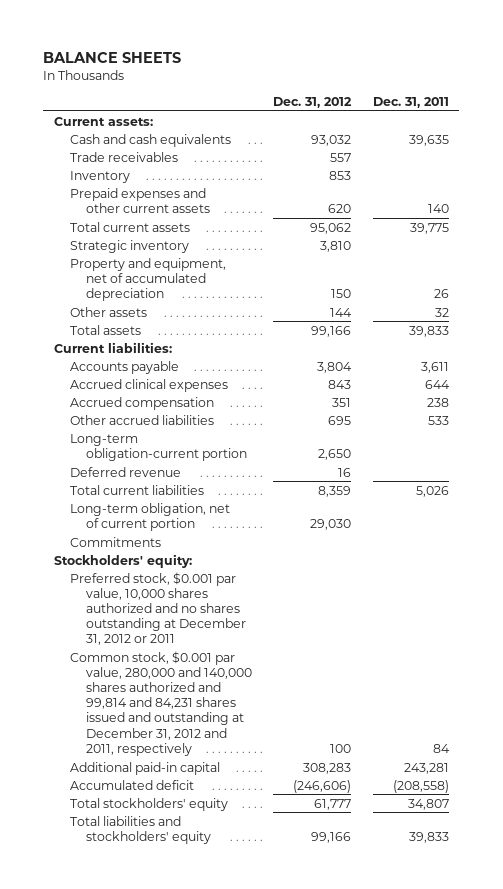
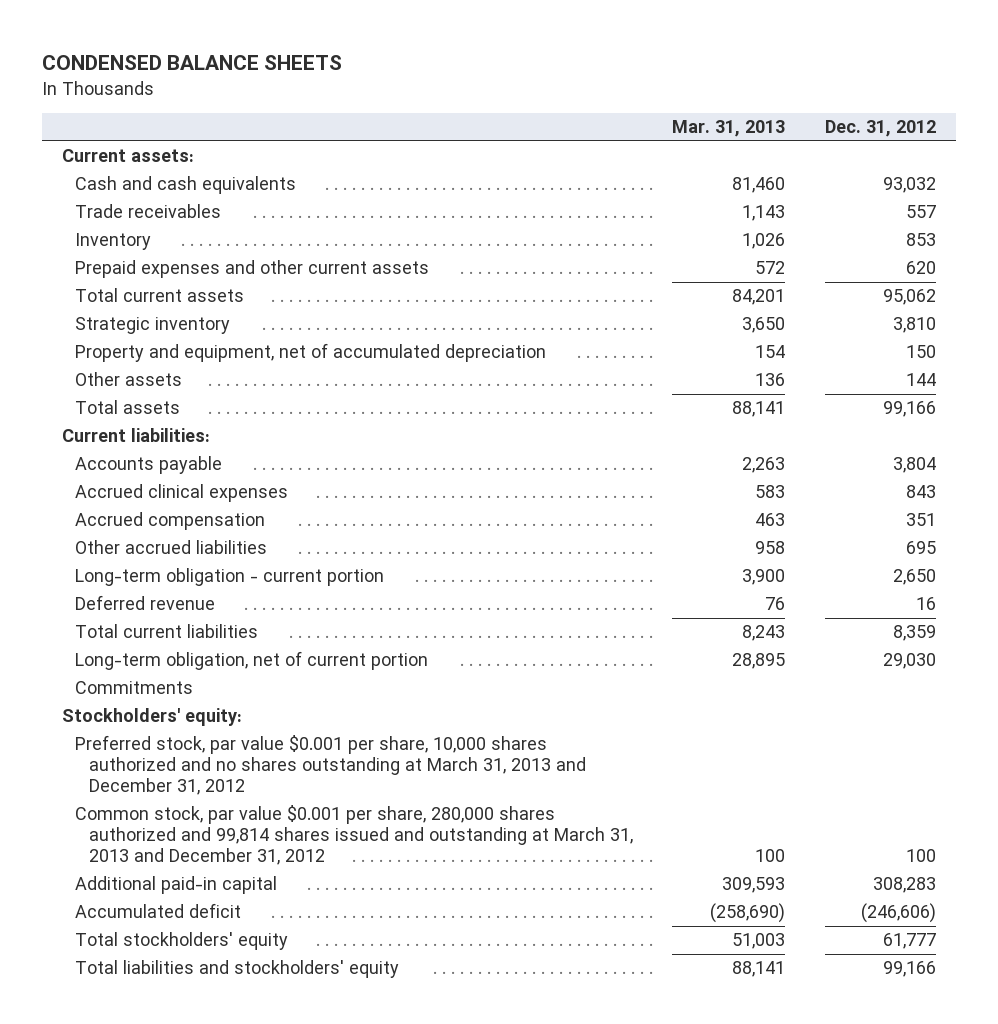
- BALANCE SHEETS
+ CONDENSED BALANCE SHEETS
- | Dec. 31, 2012 | Dec. 31, 2011
+ | Mar. 31, 2013 | Dec. 31, 2012
- Long-term obligation-current portion | 2,650 |
+ Long-term obligation - current portion | 3,900 | 2,650
- Preferred stock, $0.001 par value, 10,000 shares authorized and no shares outstanding at December 31, 2012 or 2011
- Common stock, $0.001 par value, 280,000 and 140,000 shares authorized and 99,814 and 84,231 shares issued and outstanding at December 31, 2012 and 2011, respectively | 100 | 84
+ Preferred stock, par value $0.001 per share, 10,000 shares authorized and no shares outstanding at March 31, 2013 and December 31, 2012
+ Common stock, par value $0.001 per share, 280,000 shares authorized and 99,814 shares issued and outstanding at March 31, 2013 and December 31, 2012 | 100 | 100

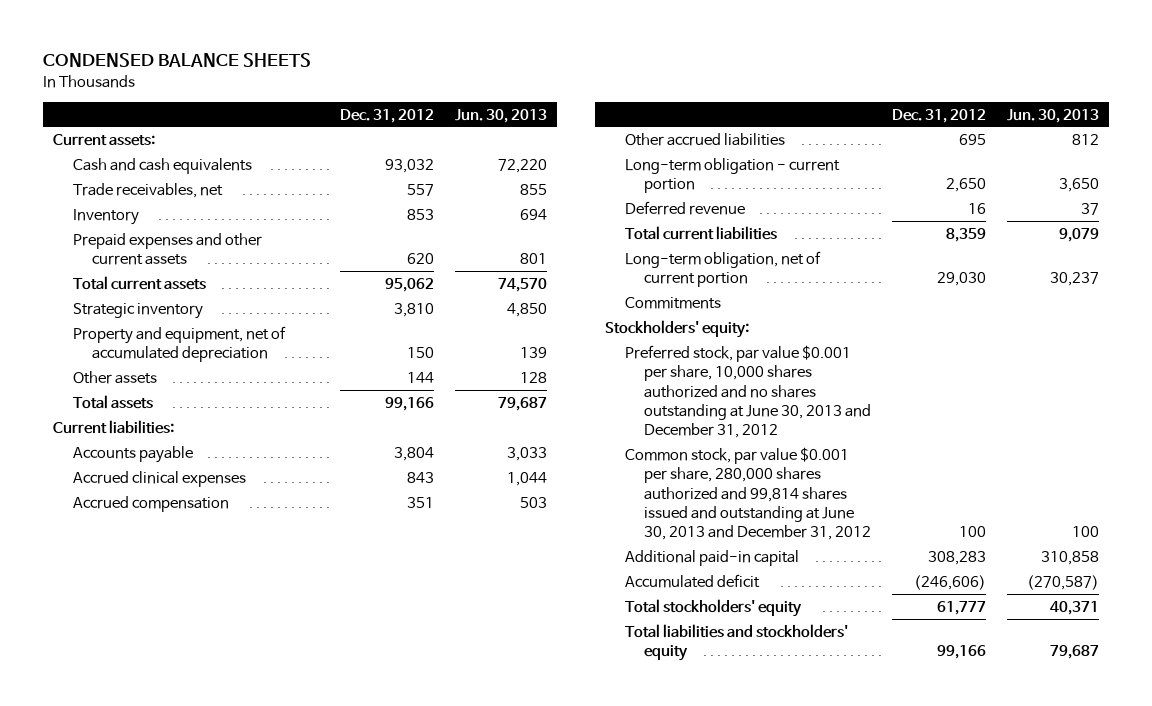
- | Mar. 31, 2013 | Dec. 31, 2012
+ | Dec. 31, 2012 | Jun. 30, 2013
- Trade receivables | 1,143 | 557
+ Trade receivables, net | 557 | 855
- Preferred stock, par value $0.001 per share, 10,000 shares authorized and no shares outstanding at March 31, 2013 and December 31, 2012
- Common stock, par value $0.001 per share, 280,000 shares authorized and 99,814 shares issued and outstanding at March 31, 2013 and December 31, 2012 | 100 | 100
+ Preferred stock, par value $0.001 per share, 10,000 shares authorized and no shares outstanding at June 30, 2013 and December 31, 2012
+ Common stock, par value $0.001 per share, 280,000 shares authorized and 99,814 shares issued and outstanding at June 30, 2013 and December 31, 2012 | 100 | 100

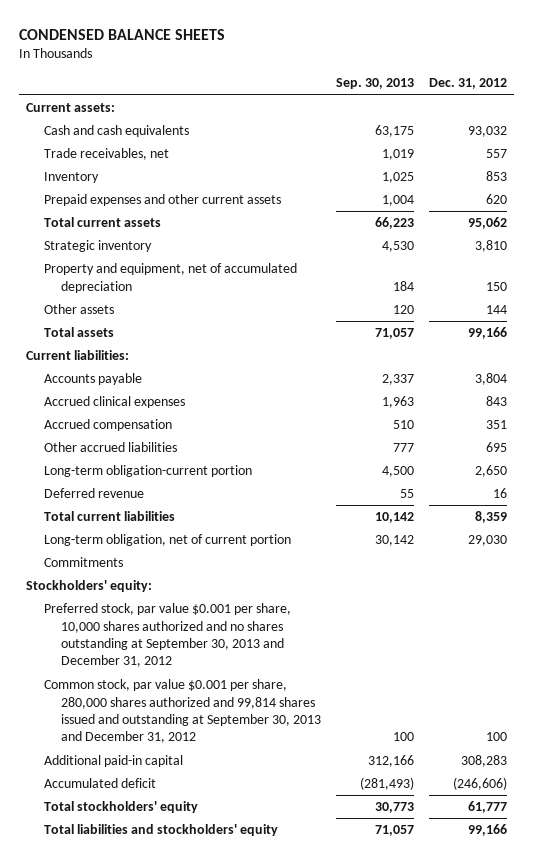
- | Dec. 31, 2012 | Jun. 30, 2013
+ | Sep. 30, 2013 | Dec. 31, 2012
- Long-term obligation - current portion | 2,650 | 3,650
+ Long-term obligation-current portion | 4,500 | 2,650
- Preferred stock, par value $0.001 per share, 10,000 shares authorized and no shares outstanding at June 30, 2013 and December 31, 2012
- Common stock, par value $0.001 per share, 280,000 shares authorized and 99,814 shares issued and outstanding at June 30, 2013 and December 31, 2012 | 100 | 100
+ Preferred stock, par value $0.001 per share, 10,000 shares authorized and no shares outstanding at September 30, 2013 and December 31, 2012
+ Common stock, par value $0.001 per share, 280,000 shares authorized and 99,814 shares issued and outstanding at September 30, 2013 and December 31, 2012 | 100 | 100

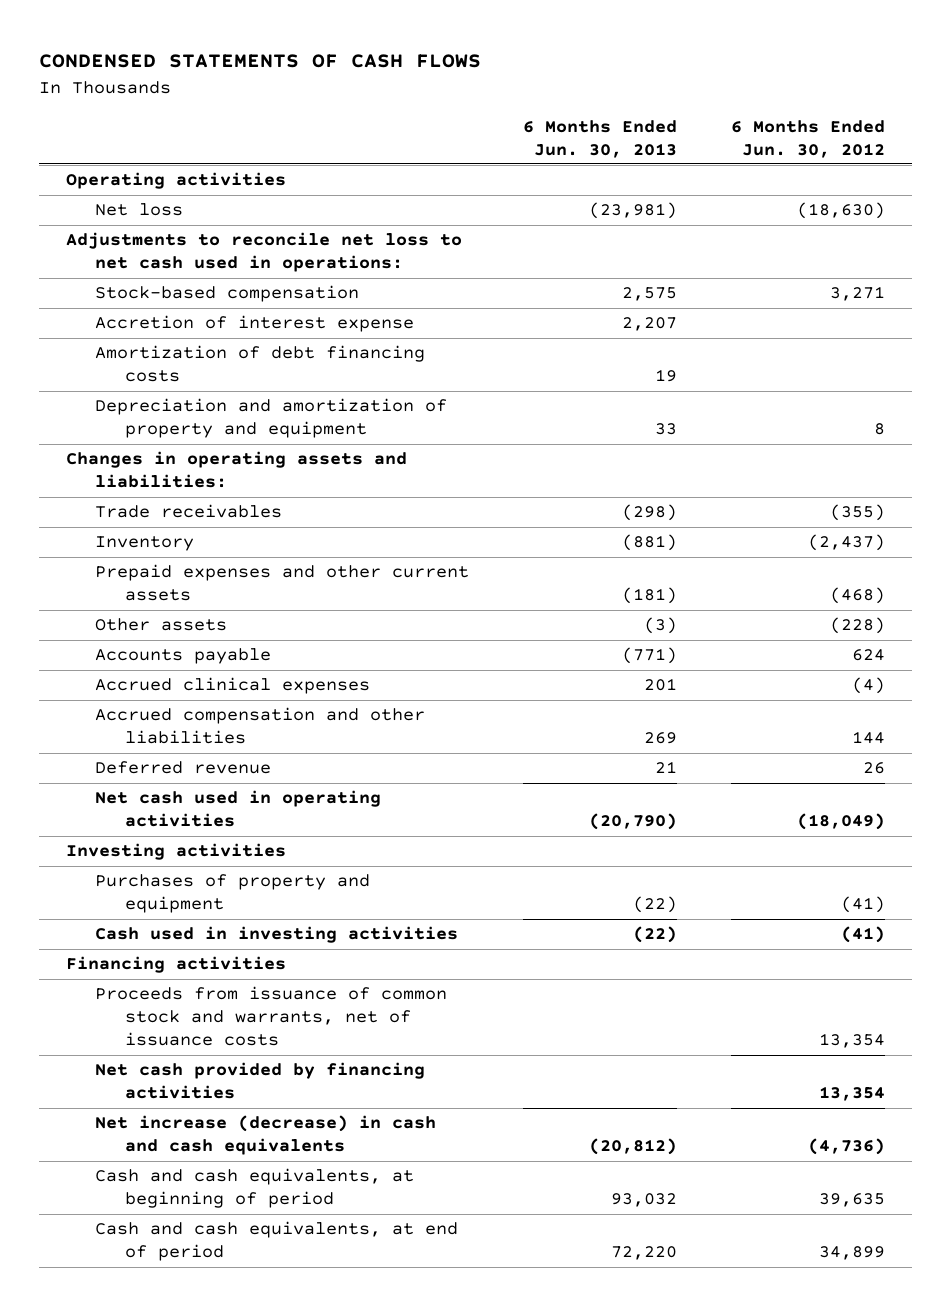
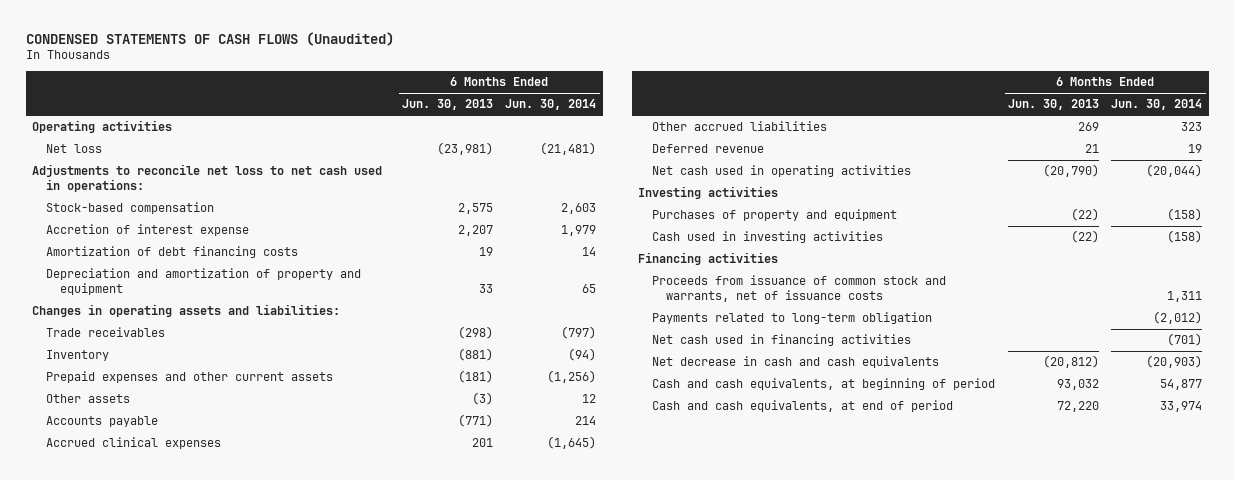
- CONDENSED STATEMENTS OF CASH FLOWS
+ CONDENSED STATEMENTS OF CASH FLOWS (Unaudited)
- | 6 Months Ended Jun. 30, 2013 | 6 Months Ended Jun. 30, 2012
+ | 6 Months Ended Jun. 30, 2013 | 6 Months Ended Jun. 30, 2014
- Accrued compensation and other liabilities | 269 | 144
+ Other accrued liabilities | 269 | 323
- Net cash provided by financing activities | | 13,354
- Net increase (decrease) in cash and cash equivalents | (20,812) | (4,736)
+ Payments related to long-term obligation | | (2,012)
+ Net cash used in financing activities | | (701)
+ Net decrease in cash and cash equivalents | (20,812) | (20,903)

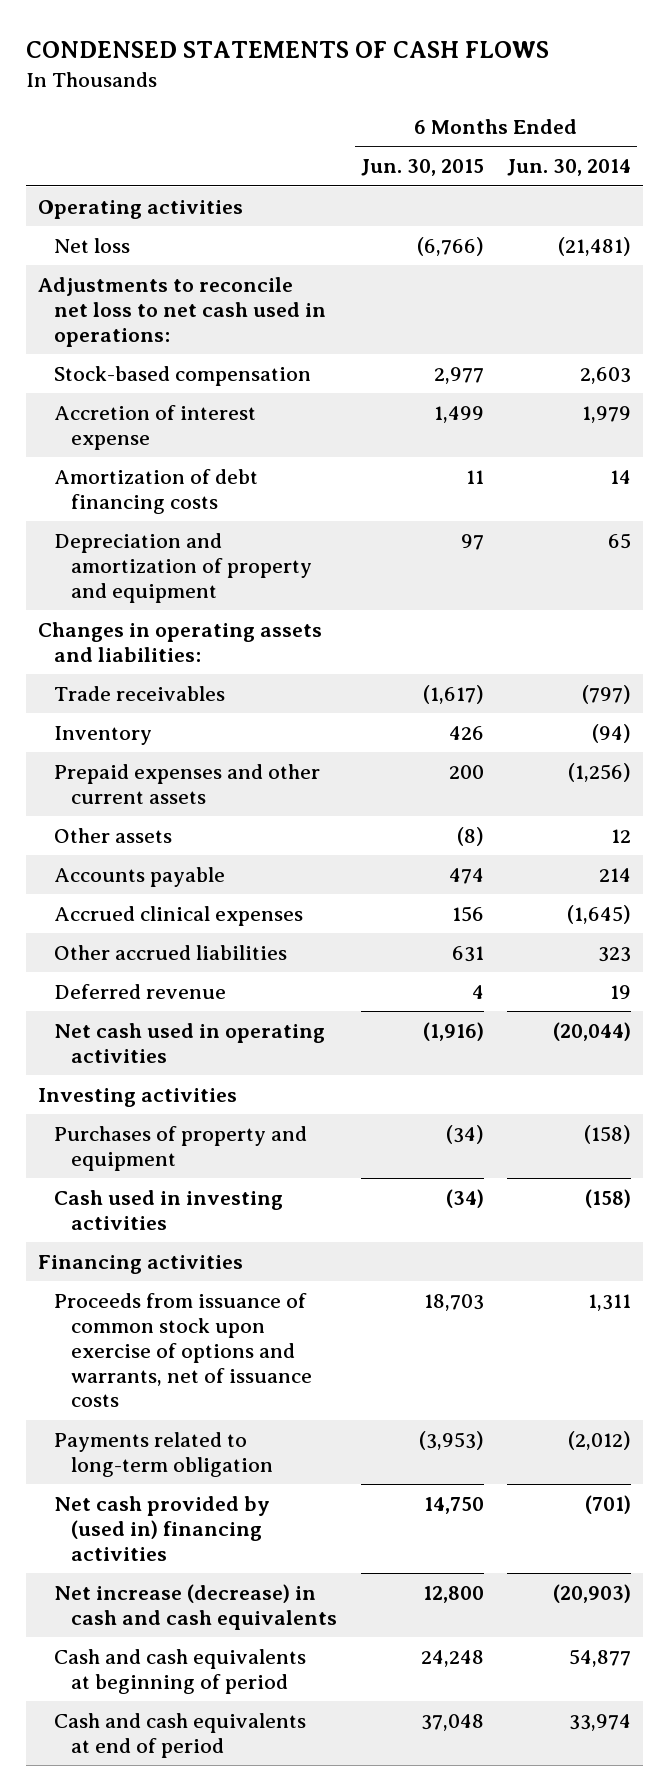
- CONDENSED STATEMENTS OF CASH FLOWS (Unaudited)
+ CONDENSED STATEMENTS OF CASH FLOWS
- | 6 Months Ended Jun. 30, 2013 | 6 Months Ended Jun. 30, 2014
+ | 6 Months Ended Jun. 30, 2015 | 6 Months Ended Jun. 30, 2014
- Proceeds from issuance of common stock and warrants, net of issuance costs | | 1,311
+ Proceeds from issuance of common stock upon exercise of options and warrants, net of issuance costs | 18,703 | 1,311
- Net cash used in financing activities | | (701)
- Net decrease in cash and cash equivalents | (20,812) | (20,903)
- Cash and cash equivalents, at beginning of period | 93,032 | 54,877
- Cash and cash equivalents, at end of period | 72,220 | 33,974
+ Net cash provided by (used in) financing activities | 14,750 | (701)
+ Net increase (decrease) in cash and cash equivalents | 12,800 | (20,903)
+ Cash and cash equivalents at beginning of period | 24,248 | 54,877
+ Cash and cash equivalents at end of period | 37,048 | 33,974

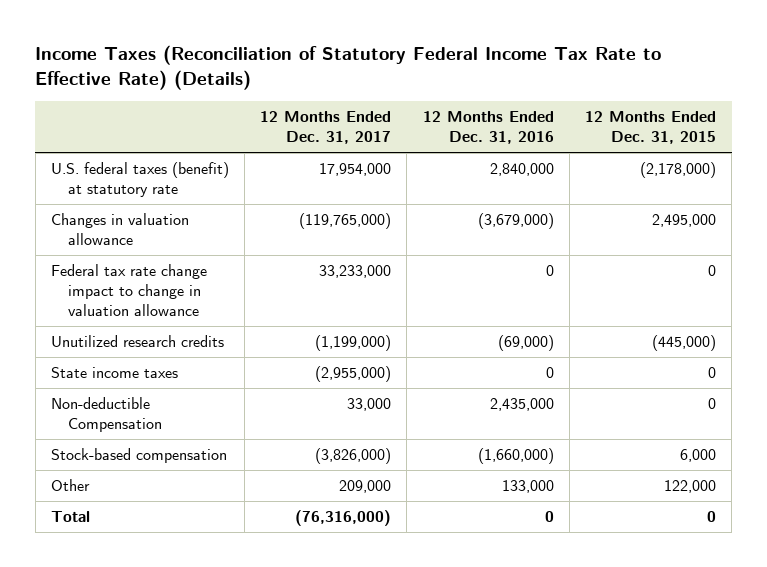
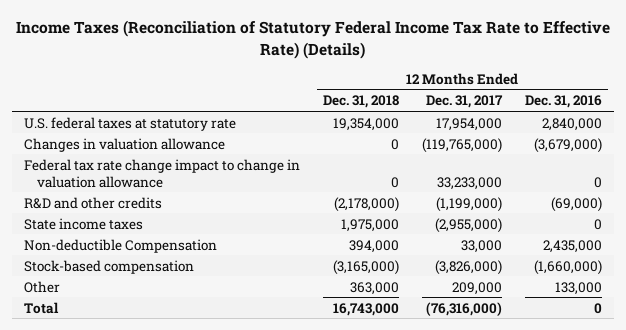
- | 12 Months Ended Dec. 31, 2017 | 12 Months Ended Dec. 31, 2016 | 12 Months Ended Dec. 31, 2015
+ | 12 Months Ended Dec. 31, 2018 | 12 Months Ended Dec. 31, 2017 | 12 Months Ended Dec. 31, 2016
- U.S. federal taxes (benefit) at statutory rate | 17,954,000 | 2,840,000 | (2,178,000)
+ U.S. federal taxes at statutory rate | 19,354,000 | 17,954,000 | 2,840,000
- Unutilized research credits | (1,199,000) | (69,000) | (445,000)
+ R&D and other credits | (2,178,000) | (1,199,000) | (69,000)

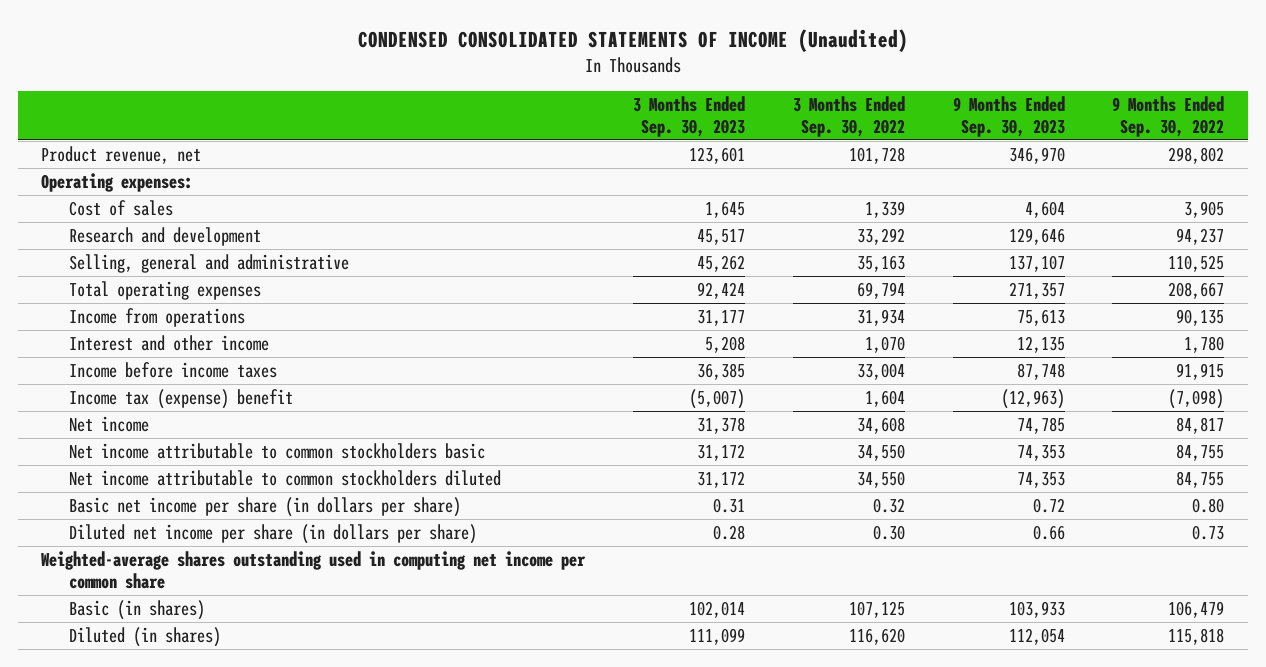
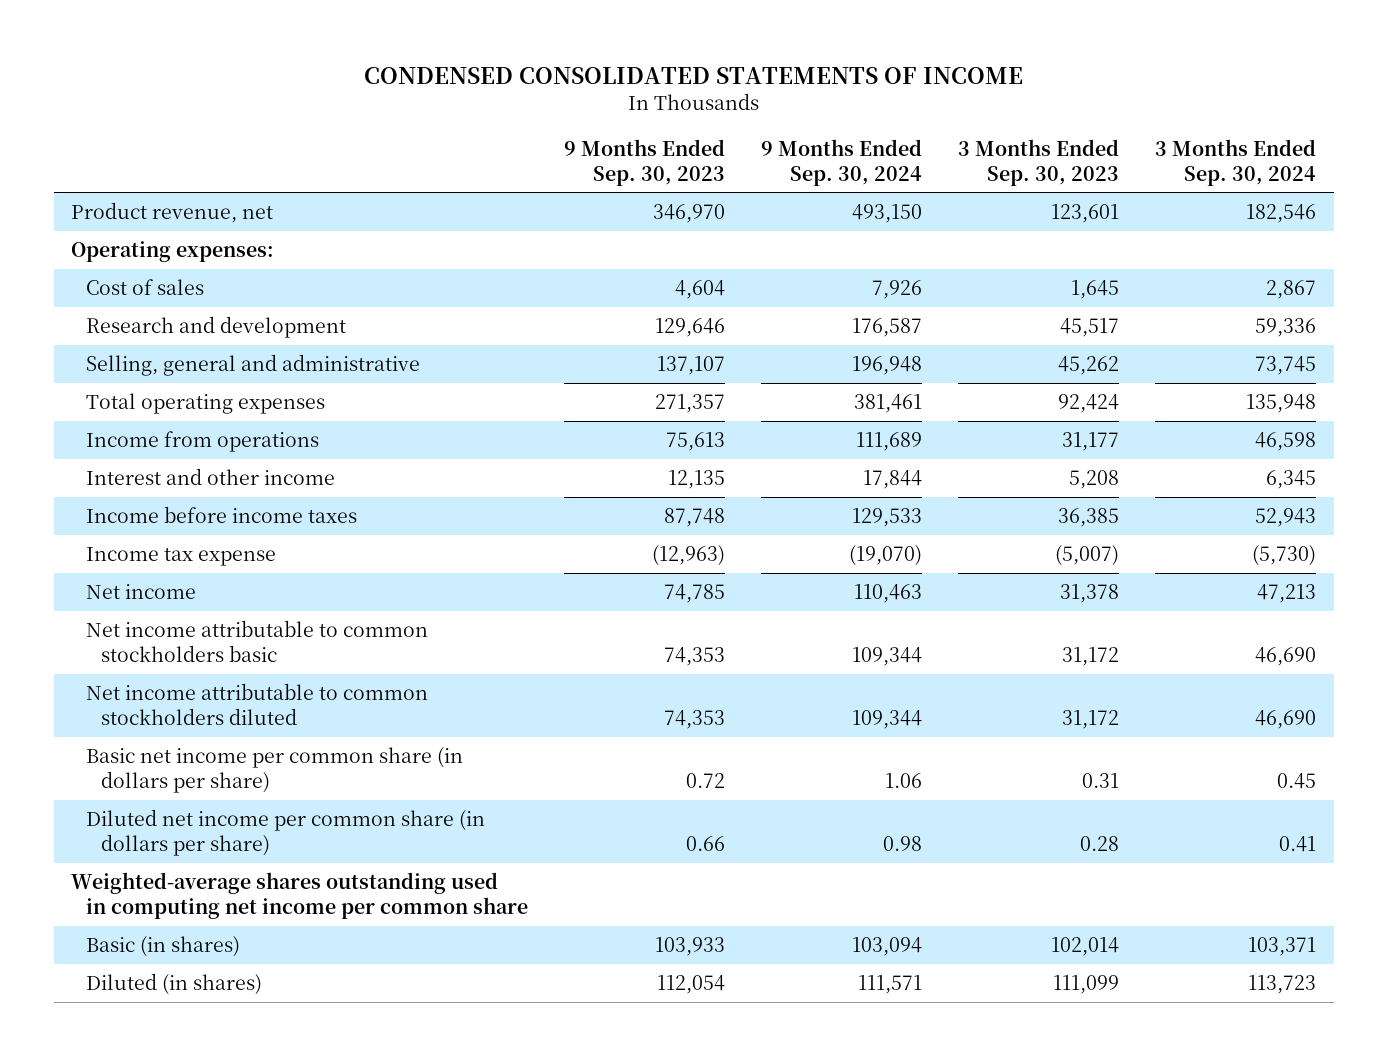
- CONDENSED CONSOLIDATED STATEMENTS OF INCOME (Unaudited)
+ CONDENSED CONSOLIDATED STATEMENTS OF INCOME
- | 3 Months Ended Sep. 30, 2023 | 3 Months Ended Sep. 30, 2022 | 9 Months Ended Sep. 30, 2023 | 9 Months Ended Sep. 30, 2022
+ | 9 Months Ended Sep. 30, 2023 | 9 Months Ended Sep. 30, 2024 | 3 Months Ended Sep. 30, 2023 | 3 Months Ended Sep. 30, 2024
- Income tax (expense) benefit | (5,007) | 1,604 | (12,963) | (7,098)
+ Income tax expense | (12,963) | (19,070) | (5,007) | (5,730)
- Basic net income per share (in dollars per share) | 0.31 | 0.32 | 0.72 | 0.80
- Diluted net income per share (in dollars per share) | 0.28 | 0.30 | 0.66 | 0.73
+ Basic net income per common share (in dollars per share) | 0.72 | 1.06 | 0.31 | 0.45
+ Diluted net income per common share (in dollars per share) | 0.66 | 0.98 | 0.28 | 0.41

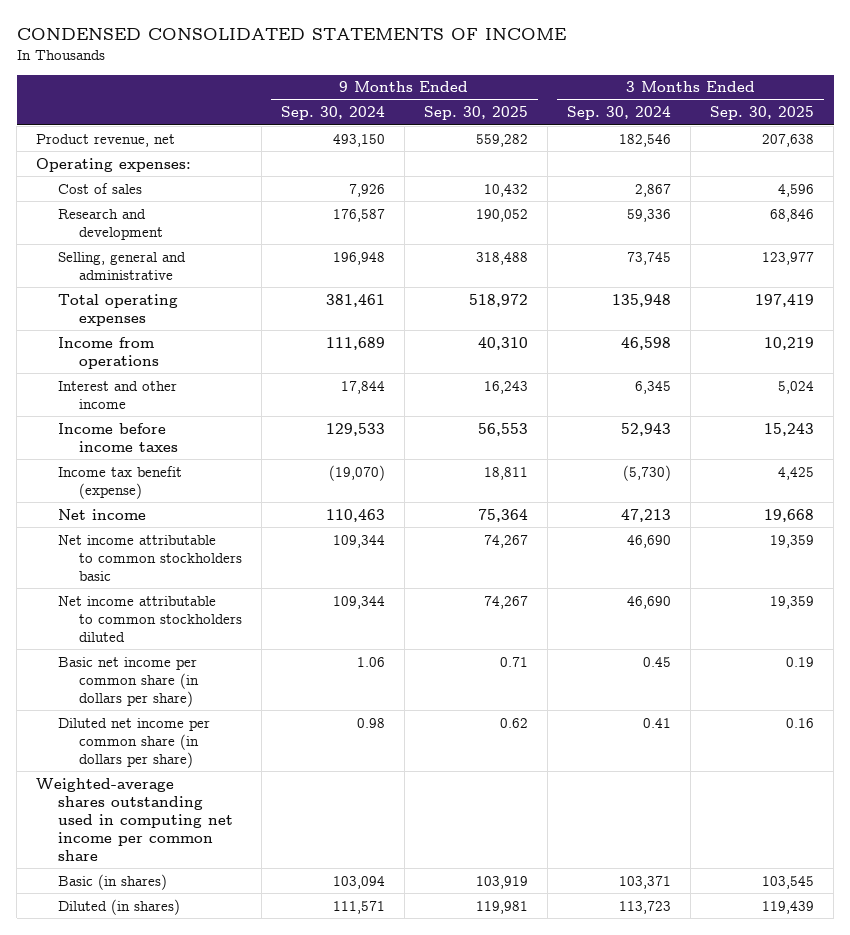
- | 9 Months Ended Sep. 30, 2023 | 9 Months Ended Sep. 30, 2024 | 3 Months Ended Sep. 30, 2023 | 3 Months Ended Sep. 30, 2024
+ | 9 Months Ended Sep. 30, 2024 | 9 Months Ended Sep. 30, 2025 | 3 Months Ended Sep. 30, 2024 | 3 Months Ended Sep. 30, 2025
- Income tax expense | (12,963) | (19,070) | (5,007) | (5,730)
+ Income tax benefit (expense) | (19,070) | 18,811 | (5,730) | 4,425

